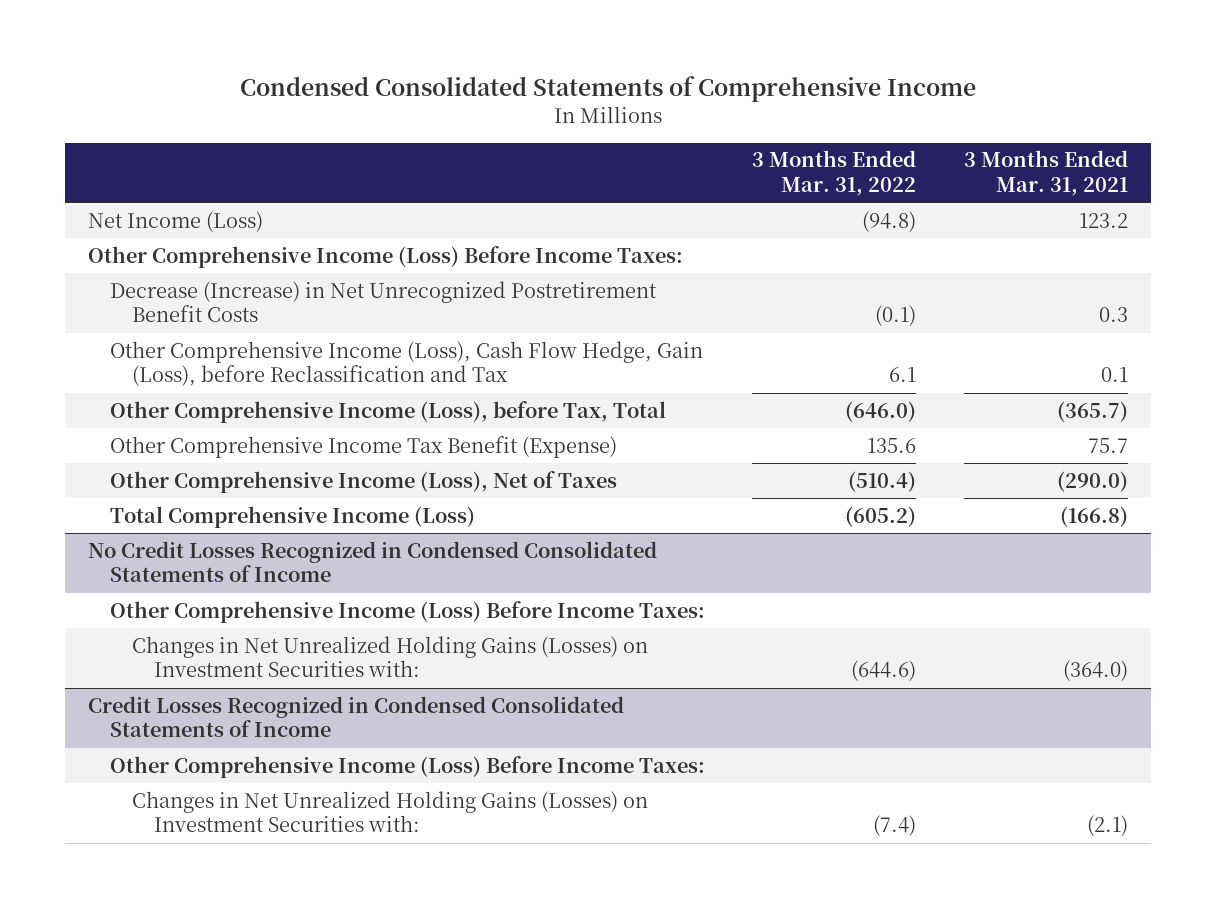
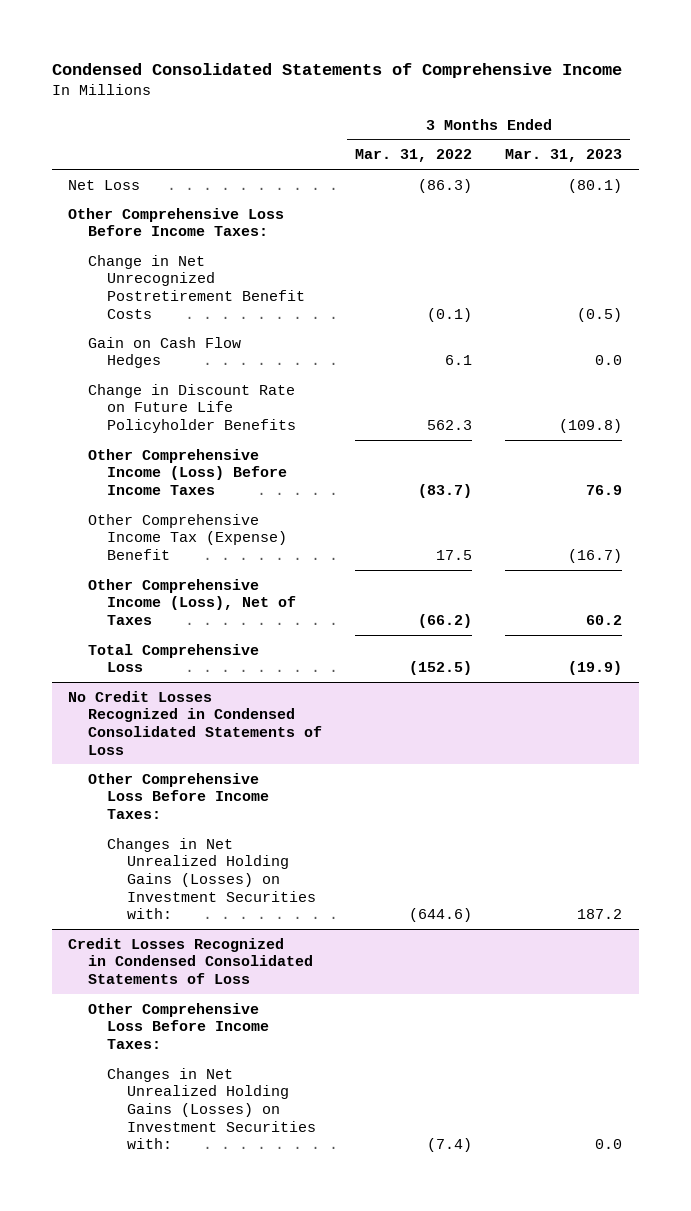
- | 3 Months Ended Mar. 31, 2022 | 3 Months Ended Mar. 31, 2021
+ | 3 Months Ended Mar. 31, 2022 | 3 Months Ended Mar. 31, 2023
- Net Income (Loss) | (94.8) | 123.2
- Other Comprehensive Income (Loss) Before Income Taxes:
- Decrease (Increase) in Net Unrecognized Postretirement Benefit Costs | (0.1) | 0.3
- Other Comprehensive Income (Loss), Cash Flow Hedge, Gain (Loss), before Reclassification and Tax | 6.1 | 0.1
- Other Comprehensive Income (Loss), before Tax, Total | (646.0) | (365.7)
- Other Comprehensive Income Tax Benefit (Expense) | 135.6 | 75.7
- Other Comprehensive Income (Loss), Net of Taxes | (510.4) | (290.0)
- Total Comprehensive Income (Loss) | (605.2) | (166.8)
- No Credit Losses Recognized in Condensed Consolidated Statements of Income
- Other Comprehensive Income (Loss) Before Income Taxes:
+ Net Loss | (86.3) | (80.1)
+ Other Comprehensive Loss Before Income Taxes:
+ Change in Net Unrecognized Postretirement Benefit Costs | (0.1) | (0.5)
+ Gain on Cash Flow Hedges | 6.1 | 0.0
+ Change in Discount Rate on Future Life Policyholder Benefits | 562.3 | (109.8)
+ Other Comprehensive Income (Loss) Before Income Taxes | (83.7) | 76.9
+ Other Comprehensive Income Tax (Expense) Benefit | 17.5 | (16.7)
+ Other Comprehensive Income (Loss), Net of Taxes | (66.2) | 60.2
+ Total Comprehensive Loss | (152.5) | (19.9)
+ No Credit Losses Recognized in Condensed Consolidated Statements of Loss
+ Other Comprehensive Loss Before Income Taxes:
- Credit Losses Recognized in Condensed Consolidated Statements of Income
- Other Comprehensive Income (Loss) Before Income Taxes:
+ Credit Losses Recognized in Condensed Consolidated Statements of Loss
+ Other Comprehensive Loss Before Income Taxes:

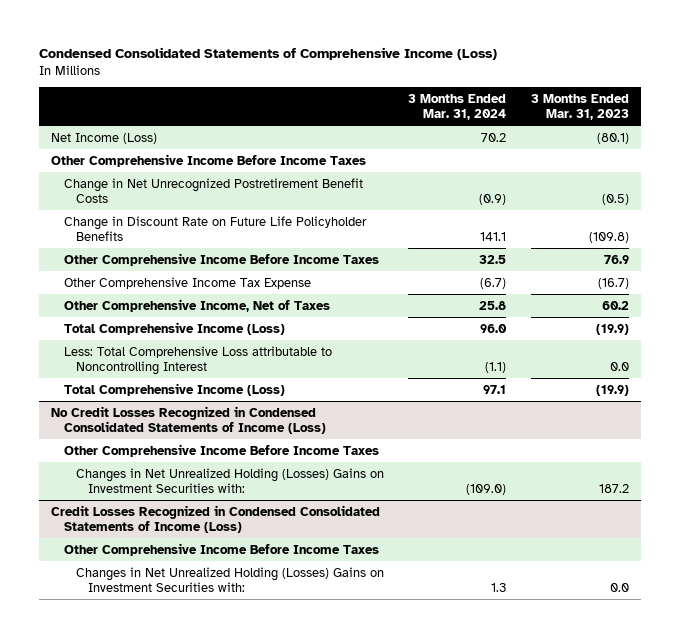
- Condensed Consolidated Statements of Comprehensive Income
+ Condensed Consolidated Statements of Comprehensive Income (Loss)
- | 3 Months Ended Mar. 31, 2022 | 3 Months Ended Mar. 31, 2023
+ | 3 Months Ended Mar. 31, 2024 | 3 Months Ended Mar. 31, 2023
- Net Loss | (86.3) | (80.1)
- Other Comprehensive Loss Before Income Taxes:
+ Net Income (Loss) | 70.2 | (80.1)
+ Other Comprehensive Income Before Income Taxes
- Gain on Cash Flow Hedges | 6.1 | 0.0
- Other Comprehensive Income (Loss) Before Income Taxes | (83.7) | 76.9
- Other Comprehensive Income Tax (Expense) Benefit | 17.5 | (16.7)
- Other Comprehensive Income (Loss), Net of Taxes | (66.2) | 60.2
- Total Comprehensive Loss | (152.5) | (19.9)
- No Credit Losses Recognized in Condensed Consolidated Statements of Loss
- Other Comprehensive Loss Before Income Taxes:
- Changes in Net Unrealized Holding Gains (Losses) on Investment Securities with: | (644.6) | 187.2
- Credit Losses Recognized in Condensed Consolidated Statements of Loss
- Other Comprehensive Loss Before Income Taxes:
- Changes in Net Unrealized Holding Gains (Losses) on Investment Securities with: | (7.4) | 0.0
+ Other Comprehensive Income Before Income Taxes | 32.5 | 76.9
+ Other Comprehensive Income Tax Expense | (6.7) | (16.7)
+ Other Comprehensive Income, Net of Taxes | 25.8 | 60.2
+ Total Comprehensive Income (Loss) | 96.0 | (19.9)
+ Less: Total Comprehensive Loss attributable to Noncontrolling Interest | (1.1) | 0.0
+ Total Comprehensive Income (Loss) | 97.1 | (19.9)
+ No Credit Losses Recognized in Condensed Consolidated Statements of Income (Loss)
+ Other Comprehensive Income Before Income Taxes
+ Changes in Net Unrealized Holding (Losses) Gains on Investment Securities with: | (109.0) | 187.2
+ Credit Losses Recognized in Condensed Consolidated Statements of Income (Loss)
+ Other Comprehensive Income Before Income Taxes
+ Changes in Net Unrealized Holding (Losses) Gains on Investment Securities with: | 1.3 | 0.0

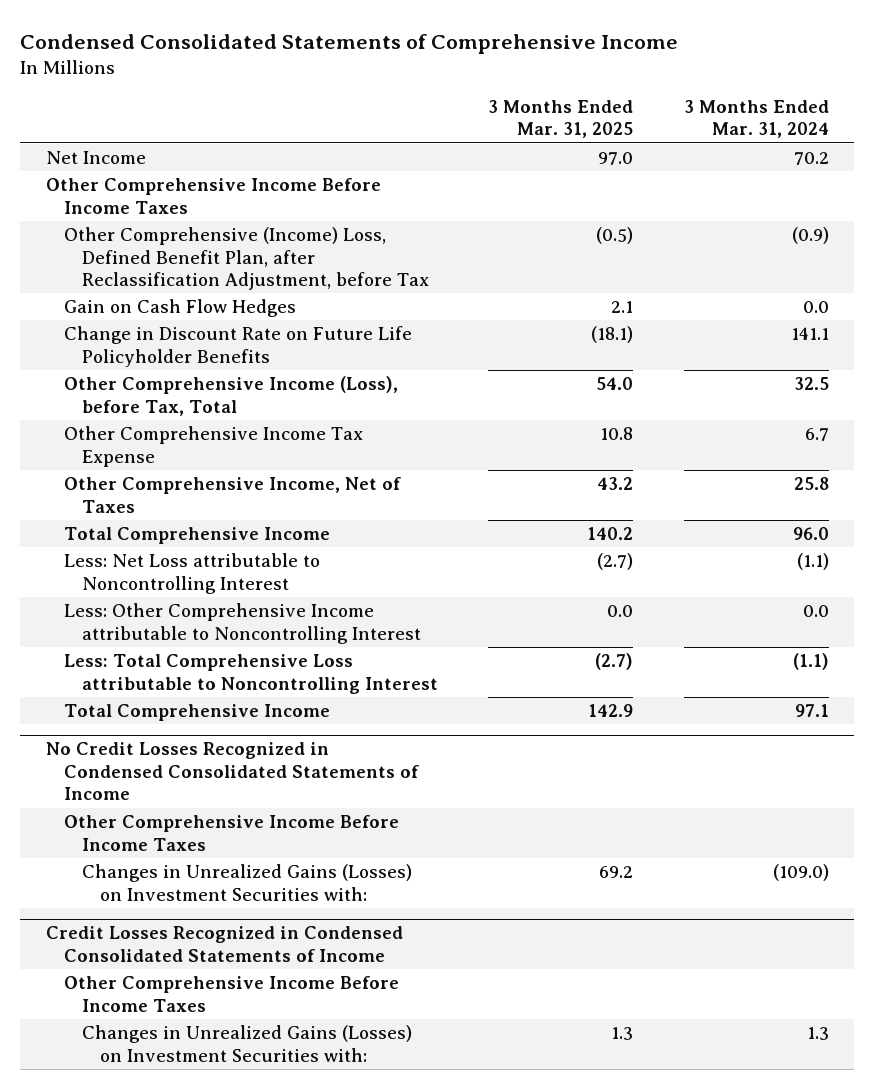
- Condensed Consolidated Statements of Comprehensive Income (Loss)
+ Condensed Consolidated Statements of Comprehensive Income
- | 3 Months Ended Mar. 31, 2024 | 3 Months Ended Mar. 31, 2023
+ | 3 Months Ended Mar. 31, 2025 | 3 Months Ended Mar. 31, 2024
- Net Income (Loss) | 70.2 | (80.1)
+ Net Income | 97.0 | 70.2
- Change in Net Unrecognized Postretirement Benefit Costs | (0.9) | (0.5)
+ Other Comprehensive (Income) Loss, Defined Benefit Plan, after Reclassification Adjustment, before Tax | (0.5) | (0.9)
+ Gain on Cash Flow Hedges | 2.1 | 0.0
- Other Comprehensive Income Before Income Taxes | 32.5 | 76.9
- Other Comprehensive Income Tax Expense | (6.7) | (16.7)
+ Other Comprehensive Income (Loss), before Tax, Total | 54.0 | 32.5
+ Other Comprehensive Income Tax Expense | 10.8 | 6.7
- Total Comprehensive Income (Loss) | 96.0 | (19.9)
+ Total Comprehensive Income | 140.2 | 96.0
+ Less: Net Loss attributable to Noncontrolling Interest | (2.7) | (1.1)
+ Less: Other Comprehensive Income attributable to Noncontrolling Interest | 0.0 | 0.0
- Total Comprehensive Income (Loss) | 97.1 | (19.9)
- No Credit Losses Recognized in Condensed Consolidated Statements of Income (Loss)
+ Total Comprehensive Income | 142.9 | 97.1
+ No Credit Losses Recognized in Condensed Consolidated Statements of Income
- Changes in Net Unrealized Holding (Losses) Gains on Investment Securities with: | (109.0) | 187.2
- Credit Losses Recognized in Condensed Consolidated Statements of Income (Loss)
+ Changes in Unrealized Gains (Losses) on Investment Securities with: | 69.2 | (109.0)
+ Credit Losses Recognized in Condensed Consolidated Statements of Income
- Changes in Net Unrealized Holding (Losses) Gains on Investment Securities with: | 1.3 | 0.0
+ Changes in Unrealized Gains (Losses) on Investment Securities with: | 1.3 | 1.3

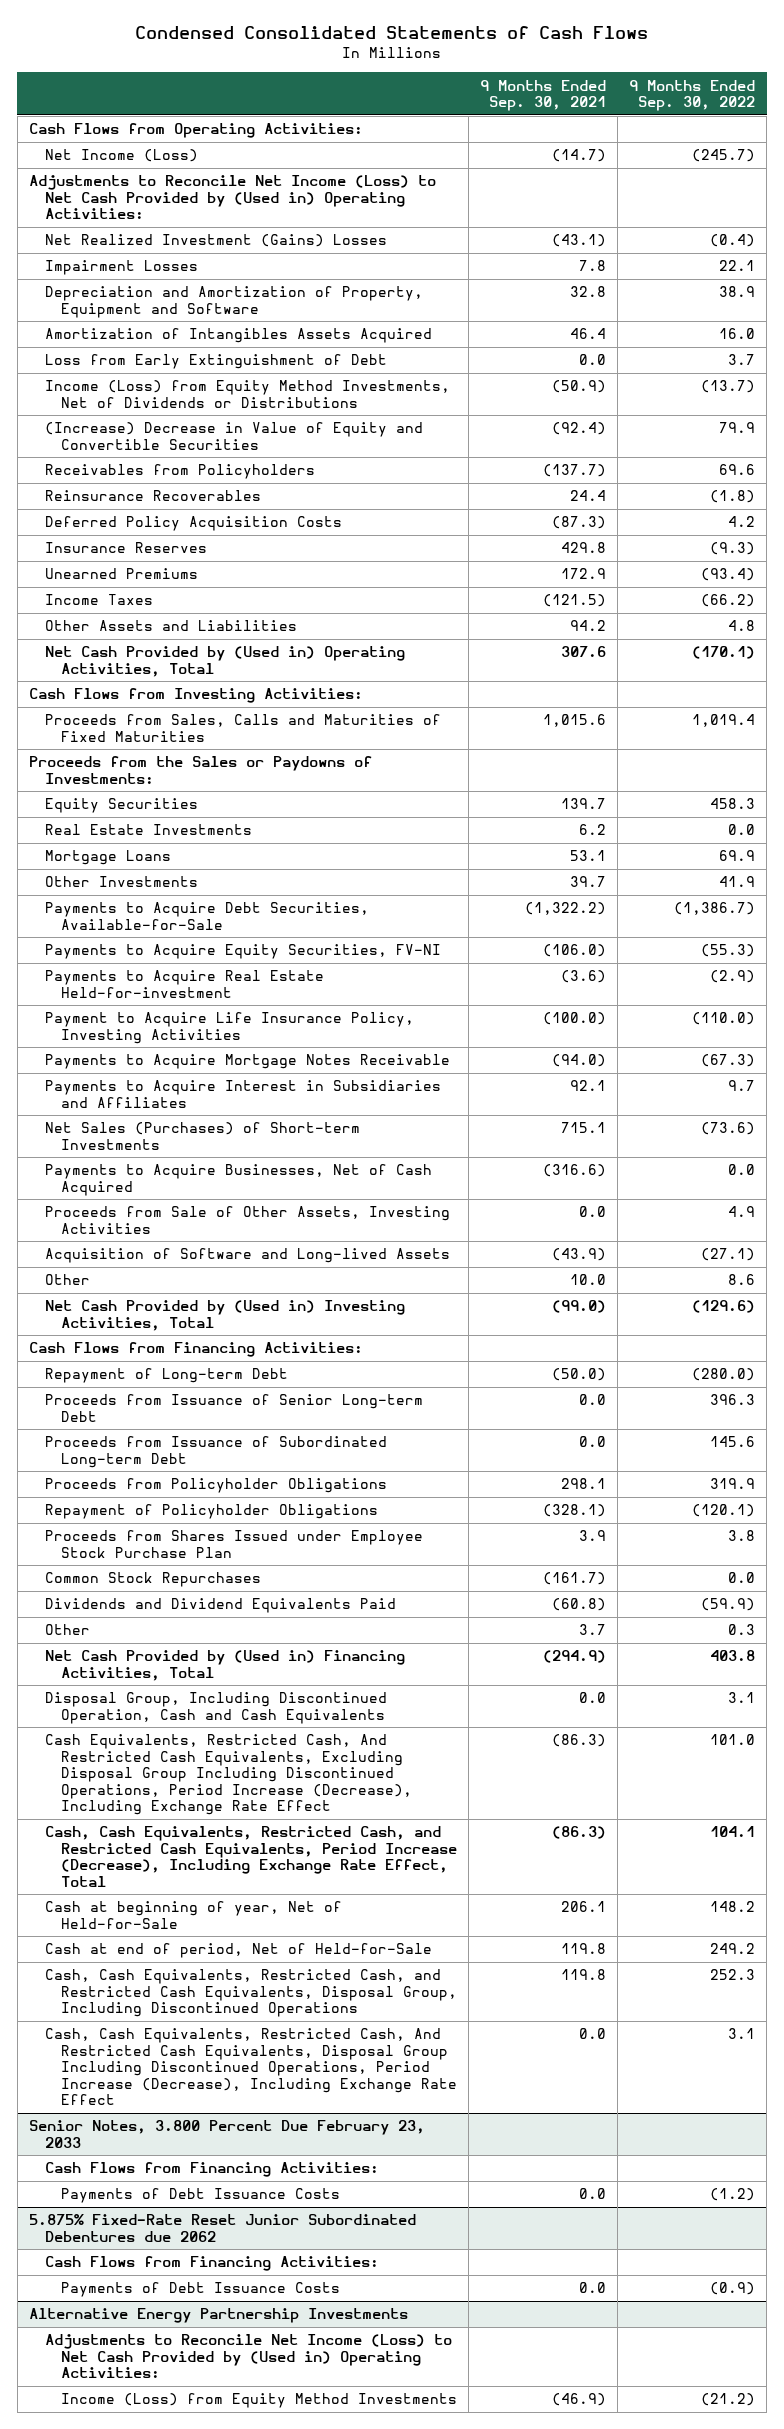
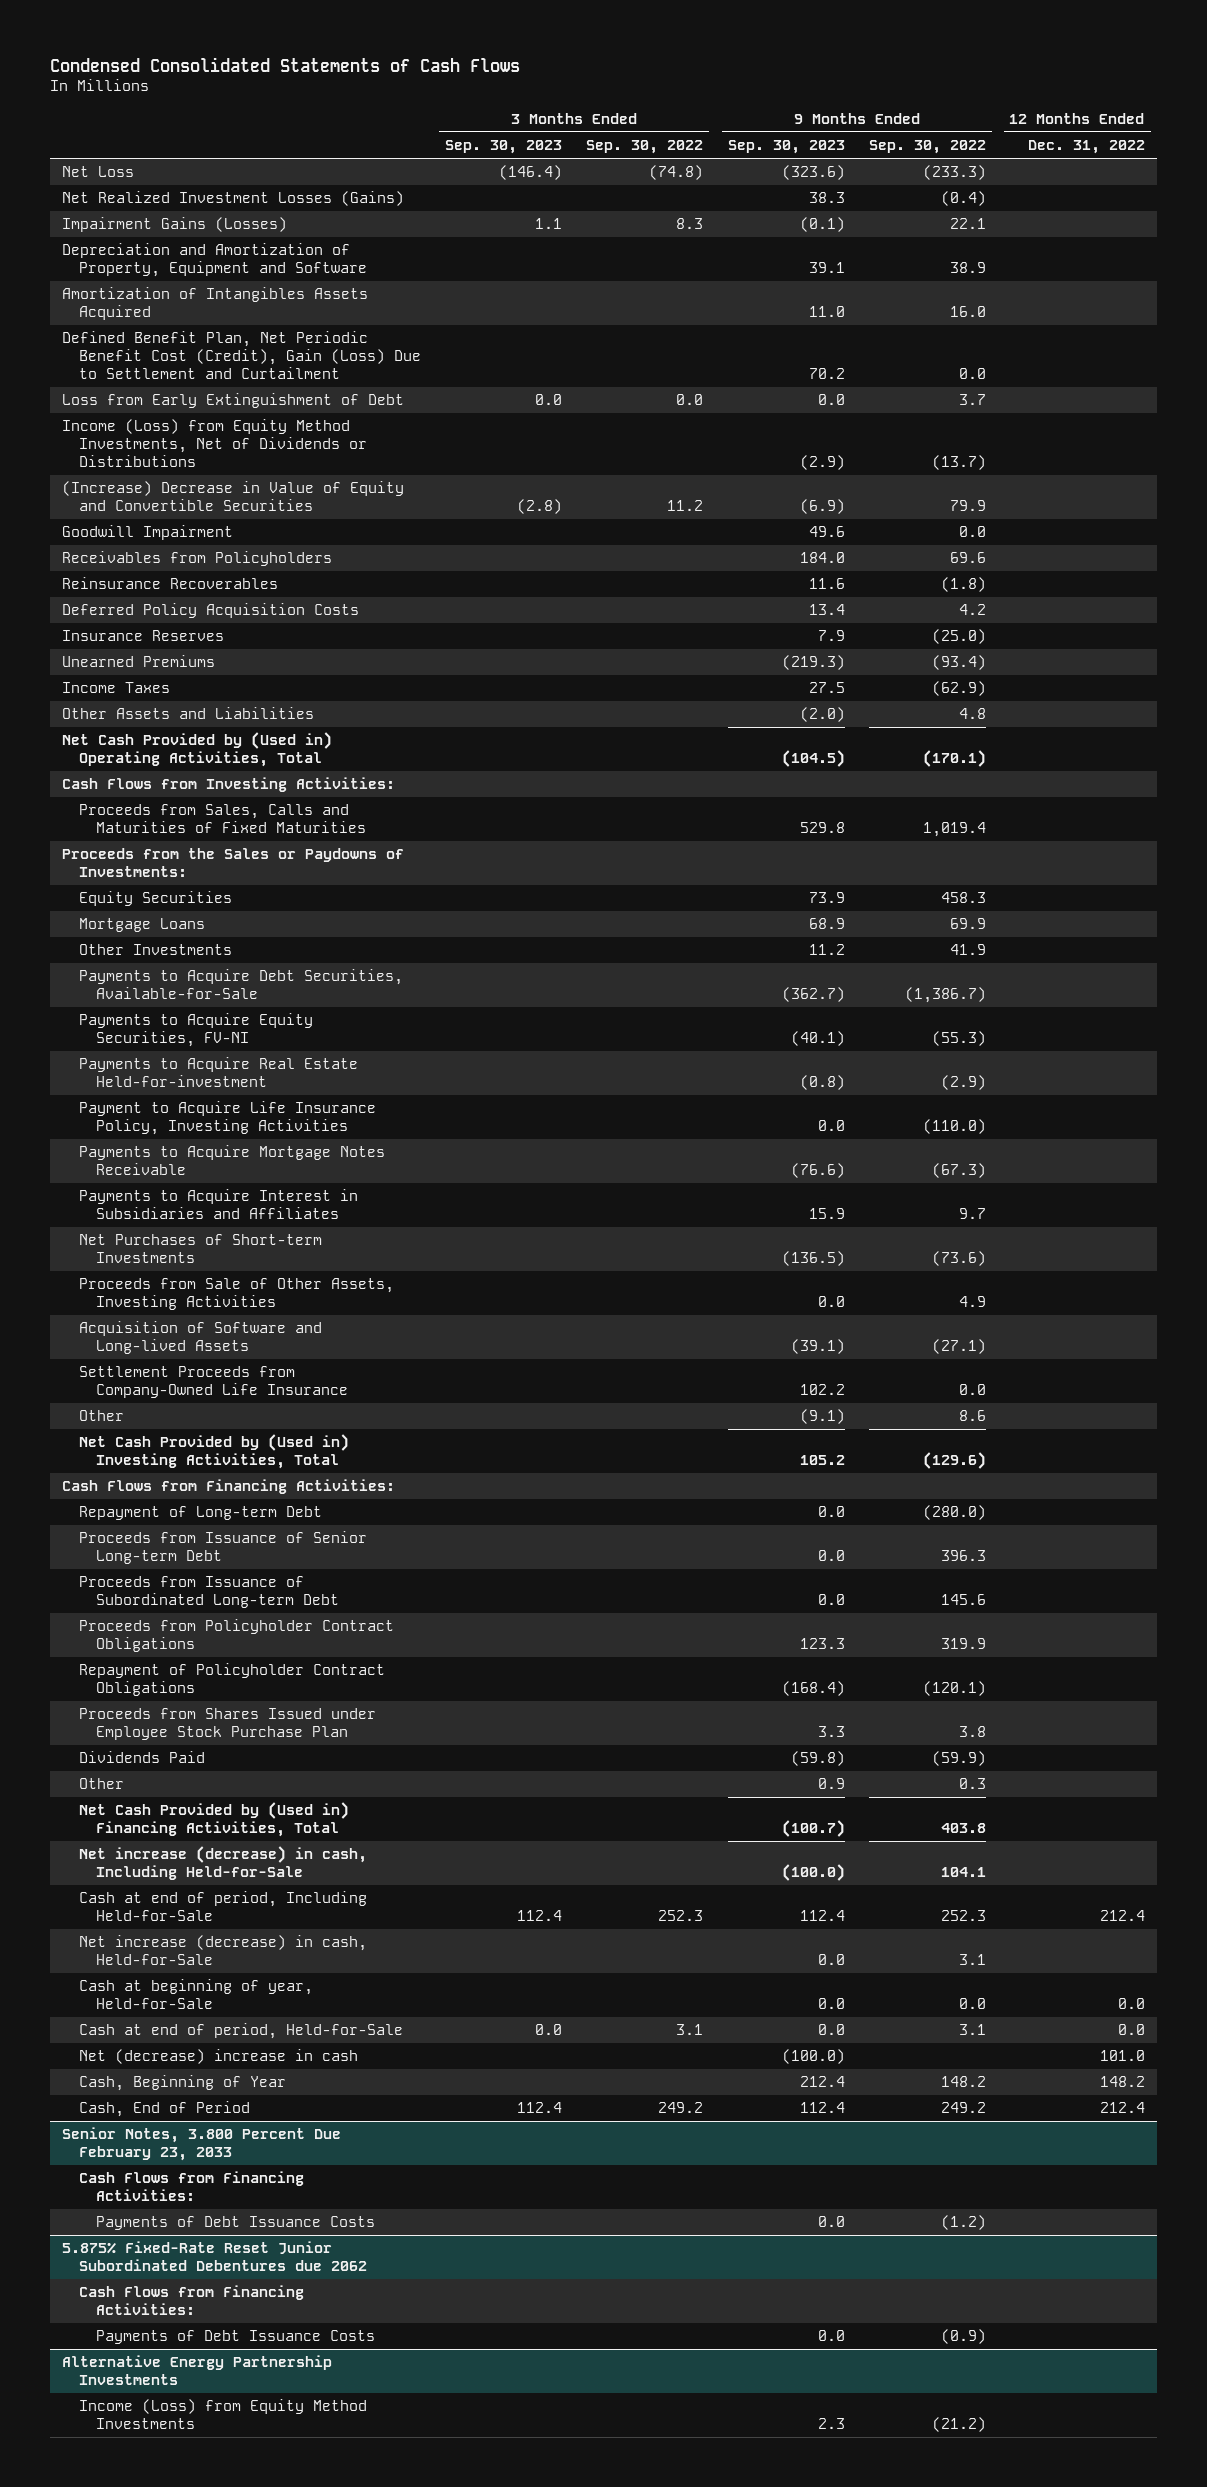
- | 9 Months Ended Sep. 30, 2021 | 9 Months Ended Sep. 30, 2022
+ | 3 Months Ended Sep. 30, 2023 | 3 Months Ended Sep. 30, 2022 | 9 Months Ended Sep. 30, 2023 | 9 Months Ended Sep. 30, 2022 | 12 Months Ended Dec. 31, 2022
- Cash Flows from Operating Activities:
- Net Income (Loss) | (14.7) | (245.7)
- Adjustments to Reconcile Net Income (Loss) to Net Cash Provided by (Used in) Operating Activities:
- Net Realized Investment (Gains) Losses | (43.1) | (0.4)
- Impairment Losses | 7.8 | 22.1
+ Net Loss | (146.4) | (74.8) | (323.6) | (233.3) |
+ Net Realized Investment Losses (Gains) | | | 38.3 | (0.4) |
+ Impairment Gains (Losses) | 1.1 | 8.3 | (0.1) | 22.1 |
+ Defined Benefit Plan, Net Periodic Benefit Cost (Credit), Gain (Loss) Due to Settlement and Curtailment | | | 70.2 | 0.0 |
+ Goodwill Impairment | | | 49.6 | 0.0 |
- Insurance Reserves | 429.8 | (9.3)
+ Insurance Reserves | | | 7.9 | (25.0) |
- Income Taxes | (121.5) | (66.2)
+ Income Taxes | | | 27.5 | (62.9) |
- Real Estate Investments | 6.2 | 0.0
- Net Sales (Purchases) of Short-term Investments | 715.1 | (73.6)
- Payments to Acquire Businesses, Net of Cash Acquired | (316.6) | 0.0
+ Net Purchases of Short-term Investments | | | (136.5) | (73.6) |
+ Settlement Proceeds from Company-Owned Life Insurance | | | 102.2 | 0.0 |
- Proceeds from Policyholder Obligations | 298.1 | 319.9
- Repayment of Policyholder Obligations | (328.1) | (120.1)
+ Proceeds from Policyholder Contract Obligations | | | 123.3 | 319.9 |
+ Repayment of Policyholder Contract Obligations | | | (168.4) | (120.1) |
- Common Stock Repurchases | (161.7) | 0.0
- Dividends and Dividend Equivalents Paid | (60.8) | (59.9)
+ Dividends Paid | | | (59.8) | (59.9) |
- Disposal Group, Including Discontinued Operation, Cash and Cash Equivalents | 0.0 | 3.1
- Cash Equivalents, Restricted Cash, And Restricted Cash Equivalents, Excluding Disposal Group Including Discontinued Operations, Period Increase (Decrease), Including Exchange Rate Effect | (86.3) | 101.0
- Cash, Cash Equivalents, Restricted Cash, and Restricted Cash Equivalents, Period Increase (Decrease), Including Exchange Rate Effect, Total | (86.3) | 104.1
- Cash at beginning of year, Net of Held-for-Sale | 206.1 | 148.2
- Cash at end of period, Net of Held-for-Sale | 119.8 | 249.2
- Cash, Cash Equivalents, Restricted Cash, and Restricted Cash Equivalents, Disposal Group, Including Discontinued Operations | 119.8 | 252.3
- Cash, Cash Equivalents, Restricted Cash, And Restricted Cash Equivalents, Disposal Group Including Discontinued Operations, Period Increase (Decrease), Including Exchange Rate Effect | 0.0 | 3.1
+ Net increase (decrease) in cash, Including Held-for-Sale | | | (100.0) | 104.1 |
+ Cash at end of period, Including Held-for-Sale | 112.4 | 252.3 | 112.4 | 252.3 | 212.4
+ Net increase (decrease) in cash, Held-for-Sale | | | 0.0 | 3.1 |
+ Cash at beginning of year, Held-for-Sale | | | 0.0 | 0.0 | 0.0
+ Cash at end of period, Held-for-Sale | 0.0 | 3.1 | 0.0 | 3.1 | 0.0
+ Net (decrease) increase in cash | | | (100.0) | | 101.0
+ Cash, Beginning of Year | | | 212.4 | 148.2 | 148.2
+ Cash, End of Period | 112.4 | 249.2 | 112.4 | 249.2 | 212.4
@ Alternative Energy Partnership Investments
- Adjustments to Reconcile Net Income (Loss) to Net Cash Provided by (Used in) Operating Activities:

